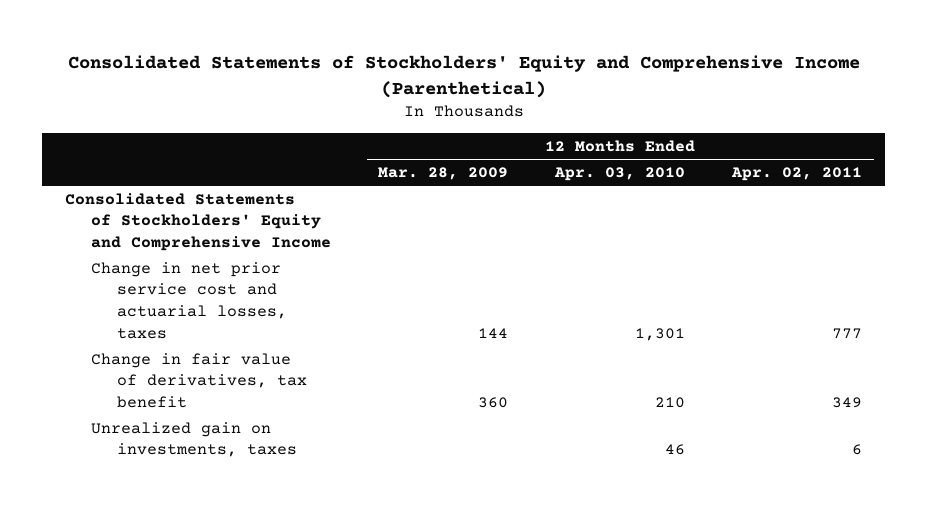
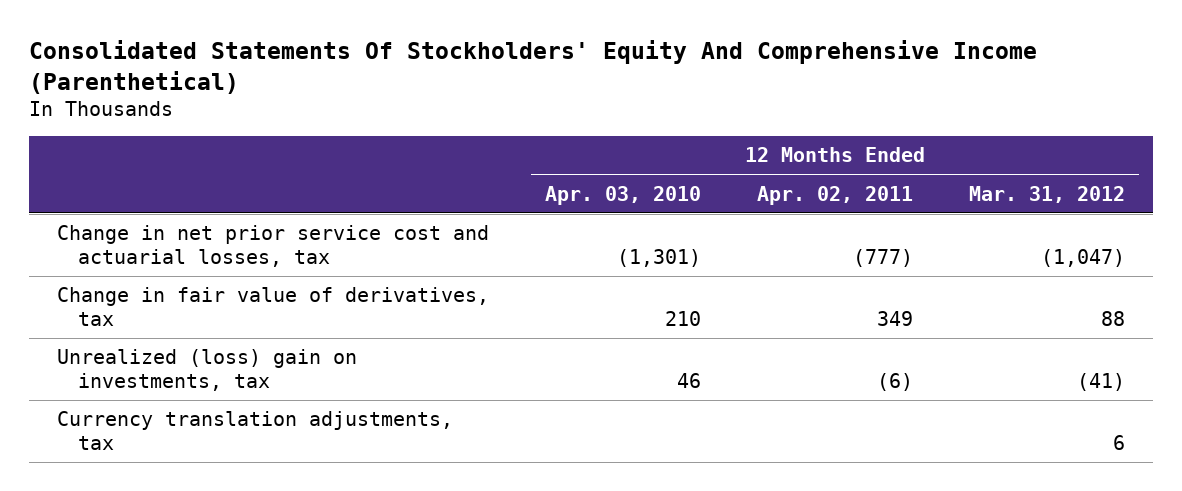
- Consolidated Statements of Stockholders' Equity and Comprehensive Income (Parenthetical)
+ Consolidated Statements Of Stockholders' Equity And Comprehensive Income (Parenthetical)
- | 12 Months Ended Mar. 28, 2009 | 12 Months Ended Apr. 03, 2010 | 12 Months Ended Apr. 02, 2011
+ | 12 Months Ended Apr. 03, 2010 | 12 Months Ended Apr. 02, 2011 | 12 Months Ended Mar. 31, 2012
- Consolidated Statements of Stockholders' Equity and Comprehensive Income
- Change in net prior service cost and actuarial losses, taxes | 144 | 1,301 | 777
- Change in fair value of derivatives, tax benefit | 360 | 210 | 349
- Unrealized gain on investments, taxes | | 46 | 6
+ Change in net prior service cost and actuarial losses, tax | (1,301) | (777) | (1,047)
+ Change in fair value of derivatives, tax | 210 | 349 | 88
+ Unrealized (loss) gain on investments, tax | 46 | (6) | (41)
+ Currency translation adjustments, tax | | | 6

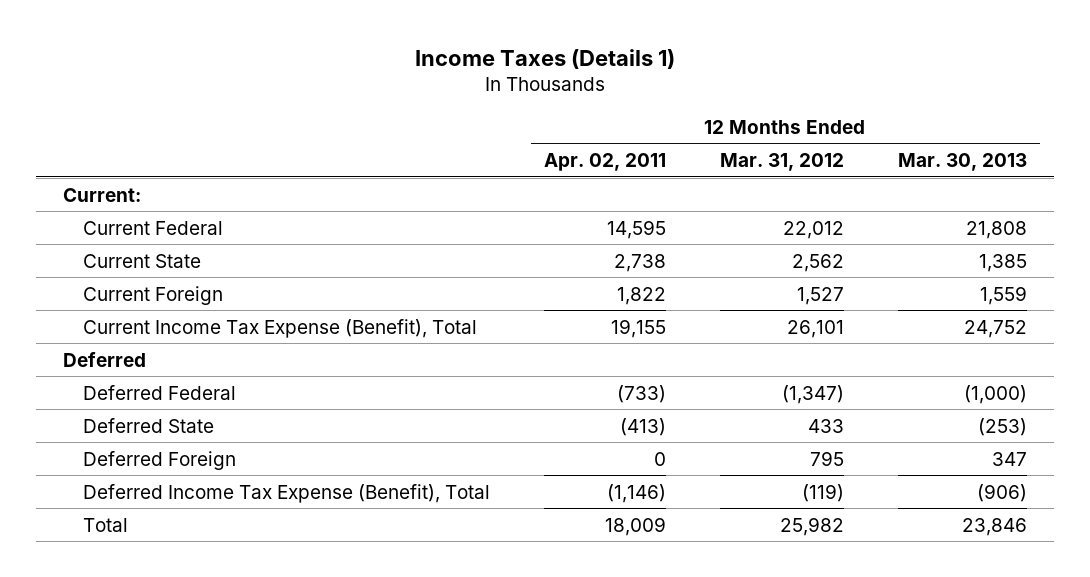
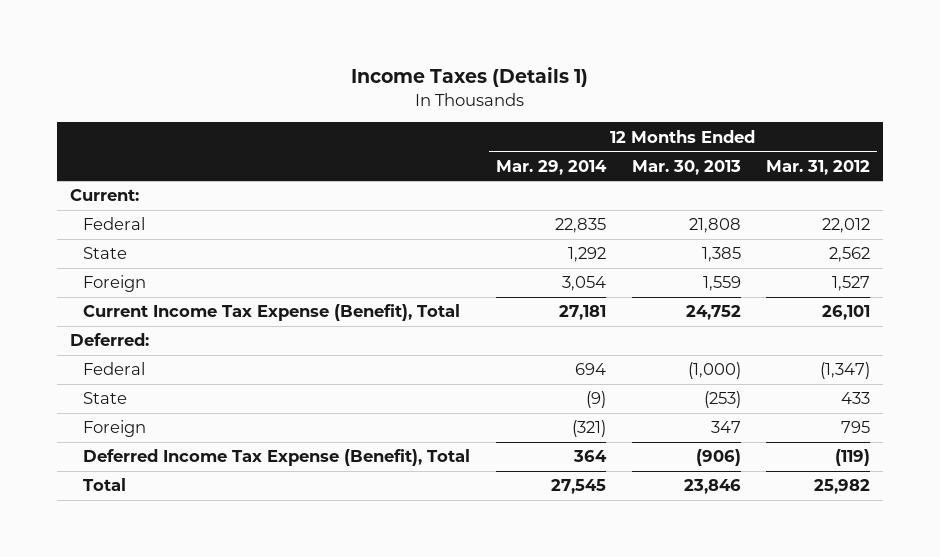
- | 12 Months Ended Apr. 02, 2011 | 12 Months Ended Mar. 31, 2012 | 12 Months Ended Mar. 30, 2013
+ | 12 Months Ended Mar. 29, 2014 | 12 Months Ended Mar. 30, 2013 | 12 Months Ended Mar. 31, 2012
- Current Federal | 14,595 | 22,012 | 21,808
- Current State | 2,738 | 2,562 | 1,385
- Current Foreign | 1,822 | 1,527 | 1,559
+ Federal | 22,835 | 21,808 | 22,012
+ State | 1,292 | 1,385 | 2,562
+ Foreign | 3,054 | 1,559 | 1,527
- Deferred
- Deferred Federal | (733) | (1,347) | (1,000)
- Deferred State | (413) | 433 | (253)
- Deferred Foreign | 0 | 795 | 347
+ Deferred:
+ Federal | 694 | (1,000) | (1,347)
+ State | (9) | (253) | 433
+ Foreign | (321) | 347 | 795

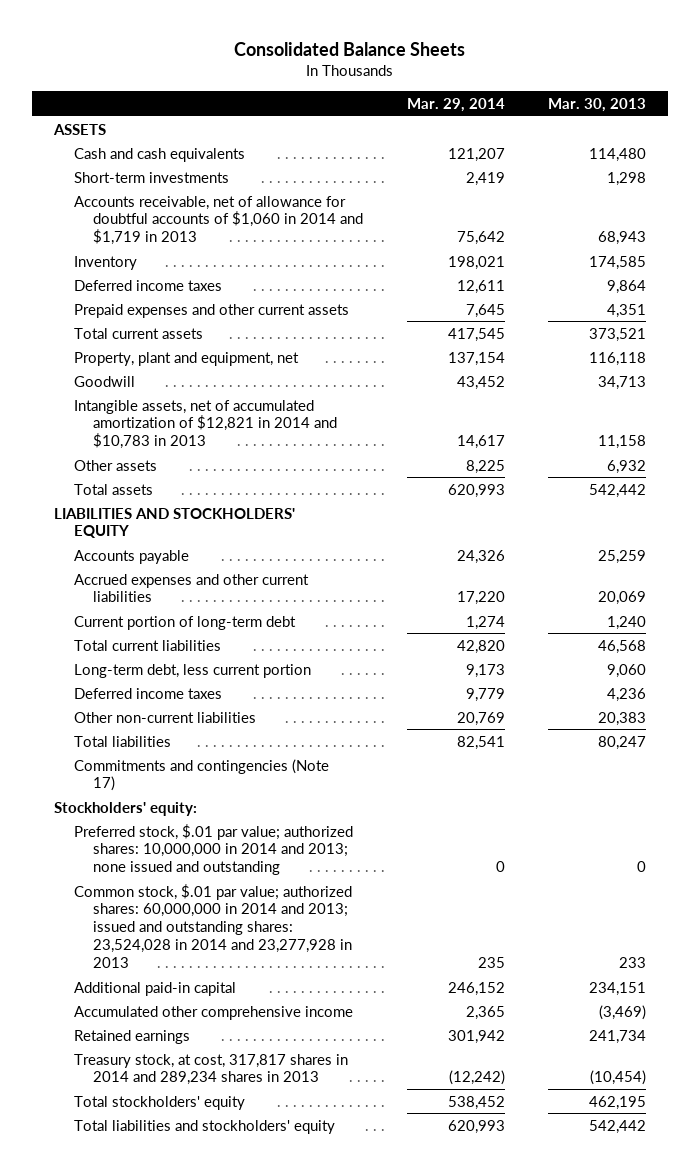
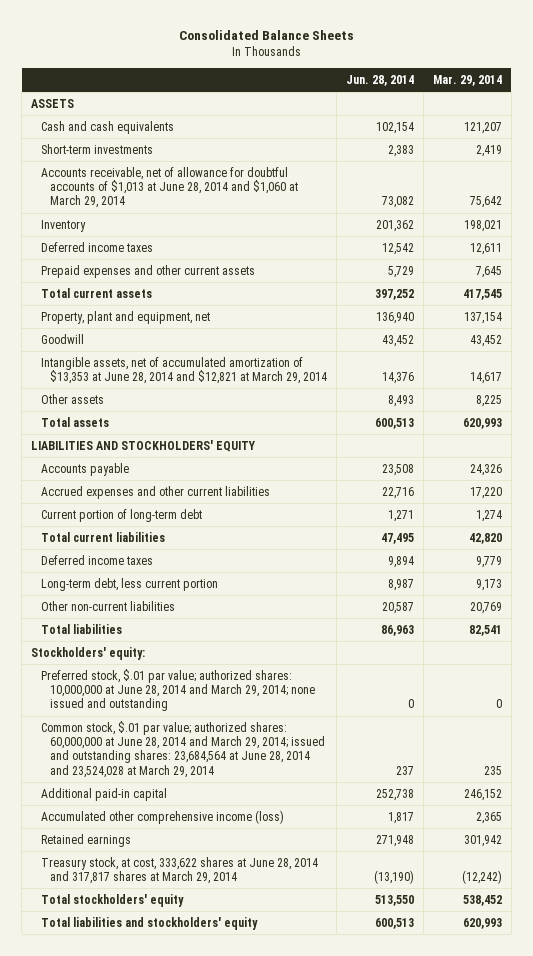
- | Mar. 29, 2014 | Mar. 30, 2013
+ | Jun. 28, 2014 | Mar. 29, 2014
- Accounts receivable, net of allowance for doubtful accounts of $1,060 in 2014 and $1,719 in 2013 | 75,642 | 68,943
+ Accounts receivable, net of allowance for doubtful accounts of $1,013 at June 28, 2014 and $1,060 at March 29, 2014 | 73,082 | 75,642
- Intangible assets, net of accumulated amortization of $12,821 in 2014 and $10,783 in 2013 | 14,617 | 11,158
+ Intangible assets, net of accumulated amortization of $13,353 at June 28, 2014 and $12,821 at March 29, 2014 | 14,376 | 14,617
moved down: Long-term debt, less current portion | 8,987 | 9,173
- Commitments and contingencies (Note 17)
- Preferred stock, $.01 par value; authorized shares: 10,000,000 in 2014 and 2013; none issued and outstanding | 0 | 0
- Common stock, $.01 par value; authorized shares: 60,000,000 in 2014 and 2013; issued and outstanding shares: 23,524,028 in 2014 and 23,277,928 in 2013 | 235 | 233
+ Preferred stock, $.01 par value; authorized shares: 10,000,000 at June 28, 2014 and March 29, 2014; none issued and outstanding | 0 | 0
+ Common stock, $.01 par value; authorized shares: 60,000,000 at June 28, 2014 and March 29, 2014; issued and outstanding shares: 23,684,564 at June 28, 2014 and 23,524,028 at March 29, 2014 | 237 | 235
- Accumulated other comprehensive income | 2,365 | (3,469)
+ Accumulated other comprehensive income (loss) | 1,817 | 2,365
- Treasury stock, at cost, 317,817 shares in 2014 and 289,234 shares in 2013 | (12,242) | (10,454)
+ Treasury stock, at cost, 333,622 shares at June 28, 2014 and 317,817 shares at March 29, 2014 | (13,190) | (12,242)

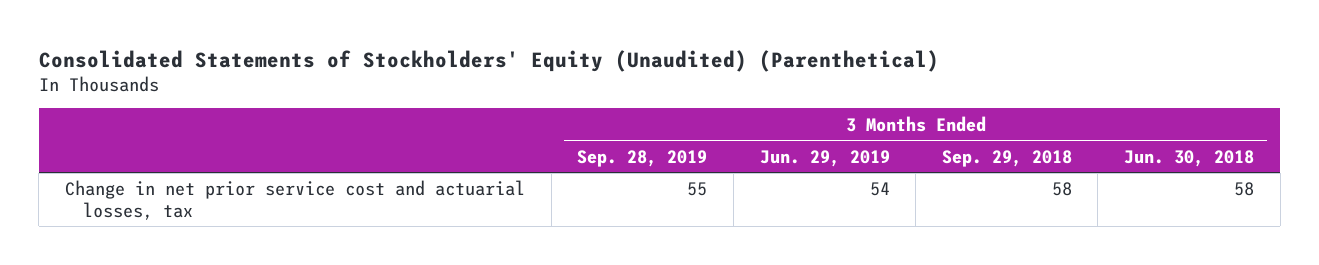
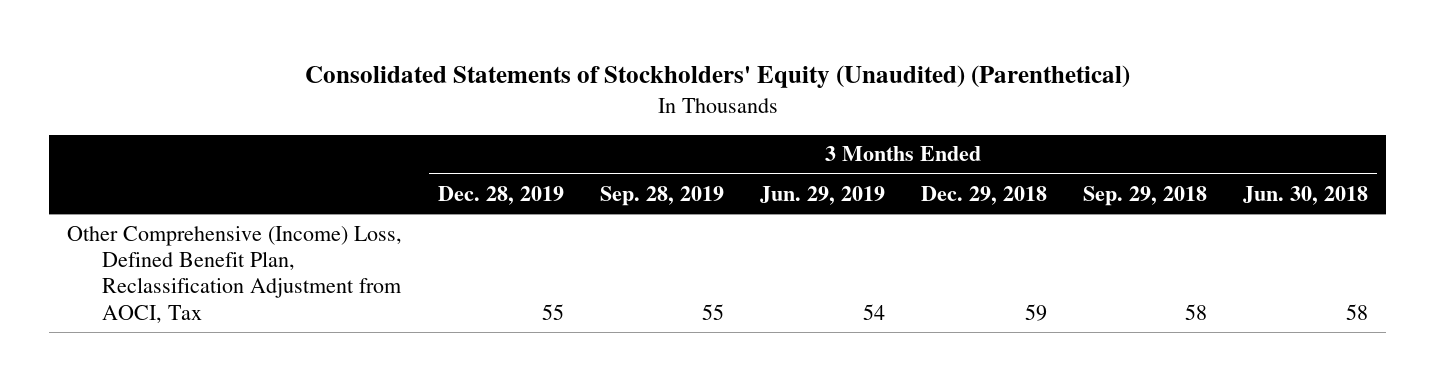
- | 3 Months Ended Sep. 28, 2019 | 3 Months Ended Jun. 29, 2019 | 3 Months Ended Sep. 29, 2018 | 3 Months Ended Jun. 30, 2018
+ | 3 Months Ended Dec. 28, 2019 | 3 Months Ended Sep. 28, 2019 | 3 Months Ended Jun. 29, 2019 | 3 Months Ended Dec. 29, 2018 | 3 Months Ended Sep. 29, 2018 | 3 Months Ended Jun. 30, 2018
- Change in net prior service cost and actuarial losses, tax | 55 | 54 | 58 | 58
+ Other Comprehensive (Income) Loss, Defined Benefit Plan, Reclassification Adjustment from AOCI, Tax | 55 | 55 | 54 | 59 | 58 | 58

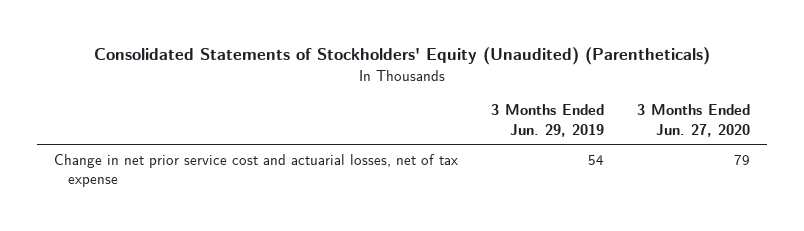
- Consolidated Statements of Stockholders' Equity (Unaudited) (Parenthetical)
+ Consolidated Statements of Stockholders' Equity (Unaudited) (Parentheticals)
- | 3 Months Ended Dec. 28, 2019 | 3 Months Ended Sep. 28, 2019 | 3 Months Ended Jun. 29, 2019 | 3 Months Ended Dec. 29, 2018 | 3 Months Ended Sep. 29, 2018 | 3 Months Ended Jun. 30, 2018
+ | 3 Months Ended Jun. 29, 2019 | 3 Months Ended Jun. 27, 2020
- Other Comprehensive (Income) Loss, Defined Benefit Plan, Reclassification Adjustment from AOCI, Tax | 55 | 55 | 54 | 59 | 58 | 58
+ Change in net prior service cost and actuarial losses, net of tax expense | 54 | 79

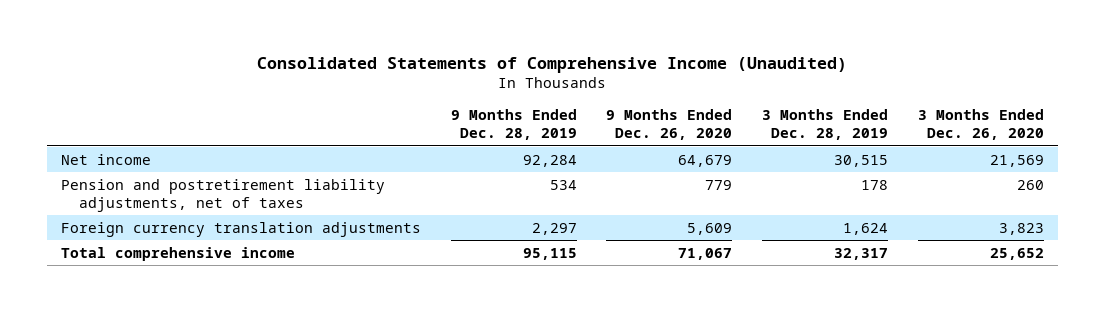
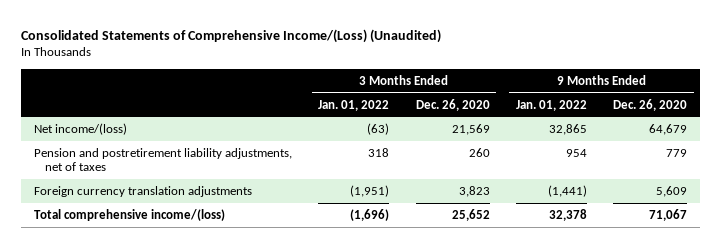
- Consolidated Statements of Comprehensive Income (Unaudited)
+ Consolidated Statements of Comprehensive Income/(Loss) (Unaudited)
- | 9 Months Ended Dec. 28, 2019 | 9 Months Ended Dec. 26, 2020 | 3 Months Ended Dec. 28, 2019 | 3 Months Ended Dec. 26, 2020
+ | 3 Months Ended Jan. 01, 2022 | 3 Months Ended Dec. 26, 2020 | 9 Months Ended Jan. 01, 2022 | 9 Months Ended Dec. 26, 2020
- Net income | 92,284 | 64,679 | 30,515 | 21,569
+ Net income/(loss) | (63) | 21,569 | 32,865 | 64,679
- Total comprehensive income | 95,115 | 71,067 | 32,317 | 25,652
+ Total comprehensive income/(loss) | (1,696) | 25,652 | 32,378 | 71,067

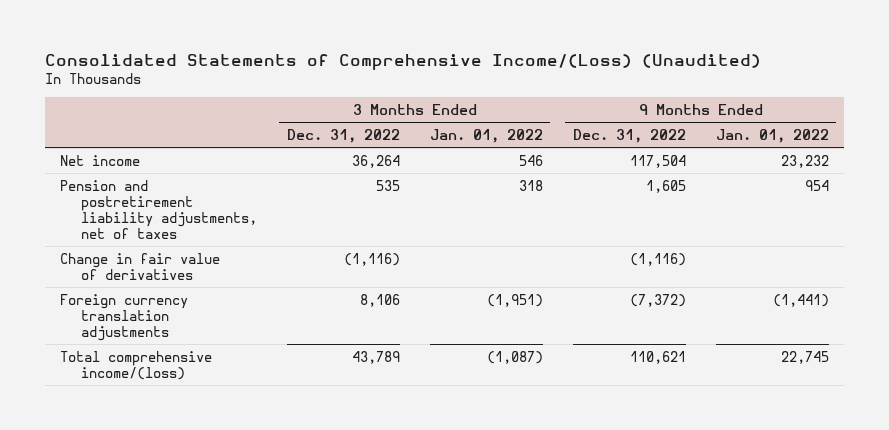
- | 3 Months Ended Jan. 01, 2022 | 3 Months Ended Dec. 26, 2020 | 9 Months Ended Jan. 01, 2022 | 9 Months Ended Dec. 26, 2020
+ | 3 Months Ended Dec. 31, 2022 | 3 Months Ended Jan. 01, 2022 | 9 Months Ended Dec. 31, 2022 | 9 Months Ended Jan. 01, 2022
- Net income/(loss) | (63) | 21,569 | 32,865 | 64,679
+ Net income | 36,264 | 546 | 117,504 | 23,232
+ Change in fair value of derivatives | (1,116) | | (1,116) |
- Total comprehensive income/(loss) | (1,696) | 25,652 | 32,378 | 71,067
+ Total comprehensive income/(loss) | 43,789 | (1,087) | 110,621 | 22,745

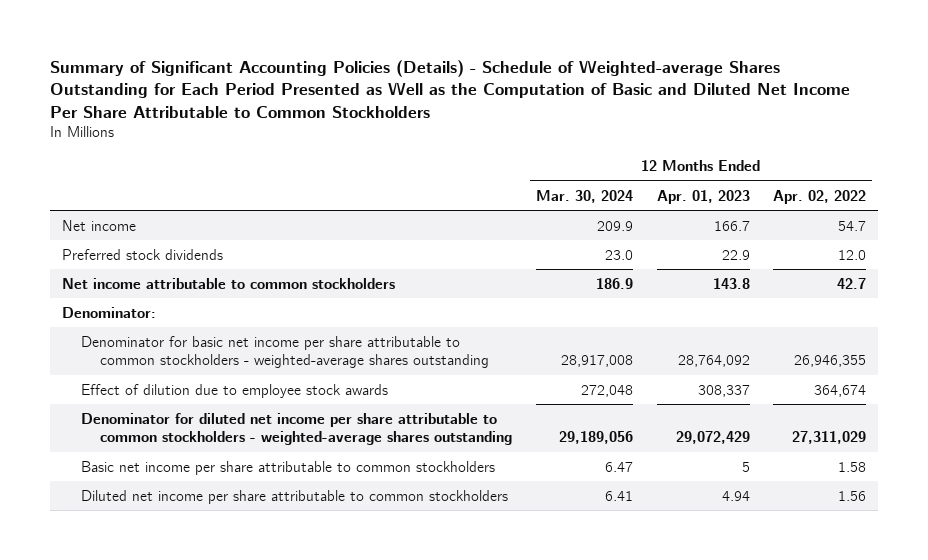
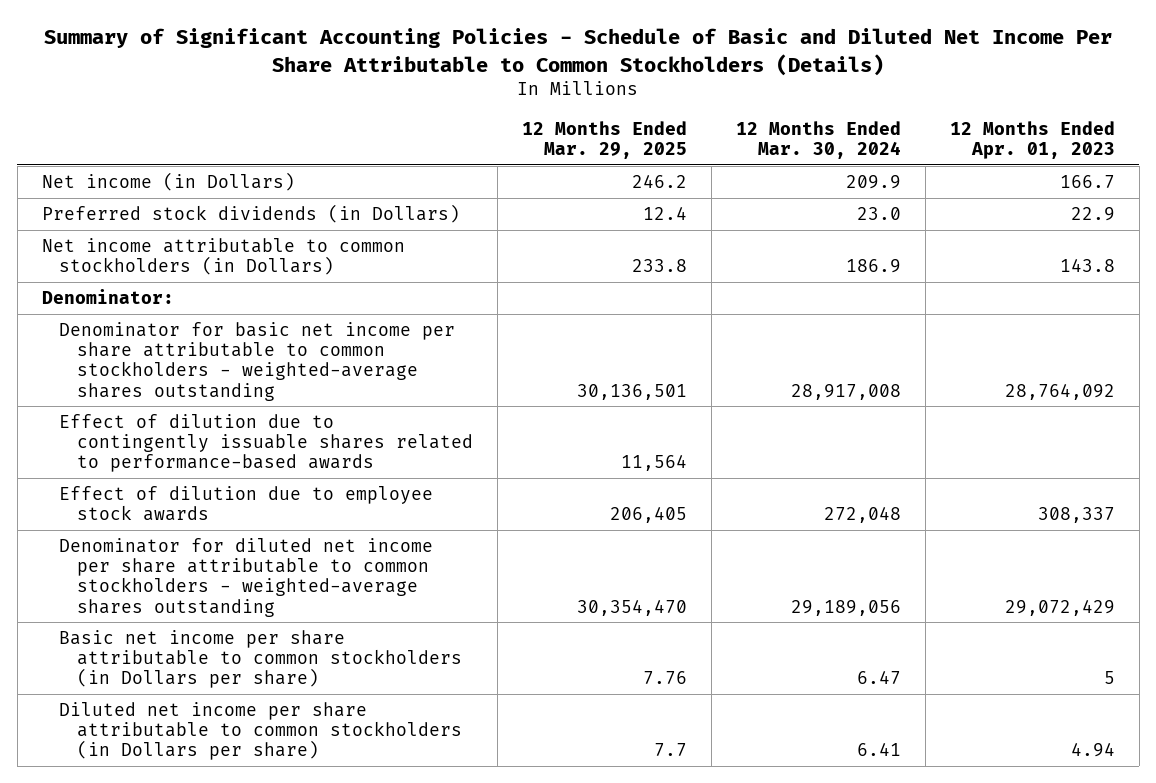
- Summary of Significant Accounting Policies (Details) - Schedule of Weighted-average Shares Outstanding for Each Period Presented as Well as the Computation of Basic and Diluted Net Income Per Share Attributable to Common Stockholders
+ Summary of Significant Accounting Policies - Schedule of Basic and Diluted Net Income Per Share Attributable to Common Stockholders (Details)
- | 12 Months Ended Mar. 30, 2024 | 12 Months Ended Apr. 01, 2023 | 12 Months Ended Apr. 02, 2022
+ | 12 Months Ended Mar. 29, 2025 | 12 Months Ended Mar. 30, 2024 | 12 Months Ended Apr. 01, 2023
- Net income | 209.9 | 166.7 | 54.7
- Preferred stock dividends | 23.0 | 22.9 | 12.0
- Net income attributable to common stockholders | 186.9 | 143.8 | 42.7
+ Net income (in Dollars) | 246.2 | 209.9 | 166.7
+ Preferred stock dividends (in Dollars) | 12.4 | 23.0 | 22.9
+ Net income attributable to common stockholders (in Dollars) | 233.8 | 186.9 | 143.8
+ Effect of dilution due to contingently issuable shares related to performance-based awards | 11,564 | |
- Basic net income per share attributable to common stockholders | 6.47 | 5 | 1.58
- Diluted net income per share attributable to common stockholders | 6.41 | 4.94 | 1.56
+ Basic net income per share attributable to common stockholders (in Dollars per share) | 7.76 | 6.47 | 5
+ Diluted net income per share attributable to common stockholders (in Dollars per share) | 7.7 | 6.41 | 4.94

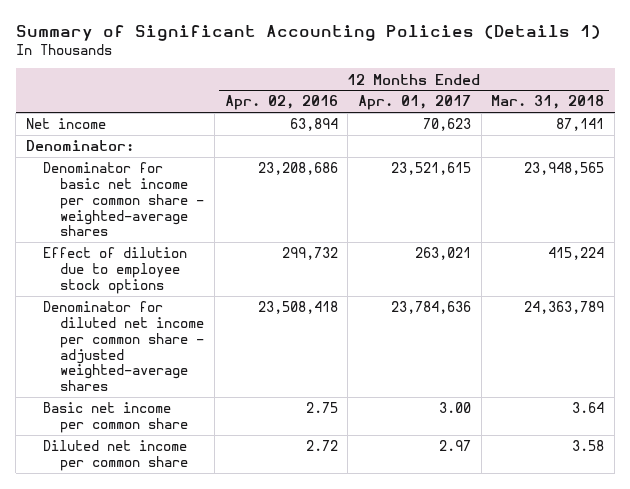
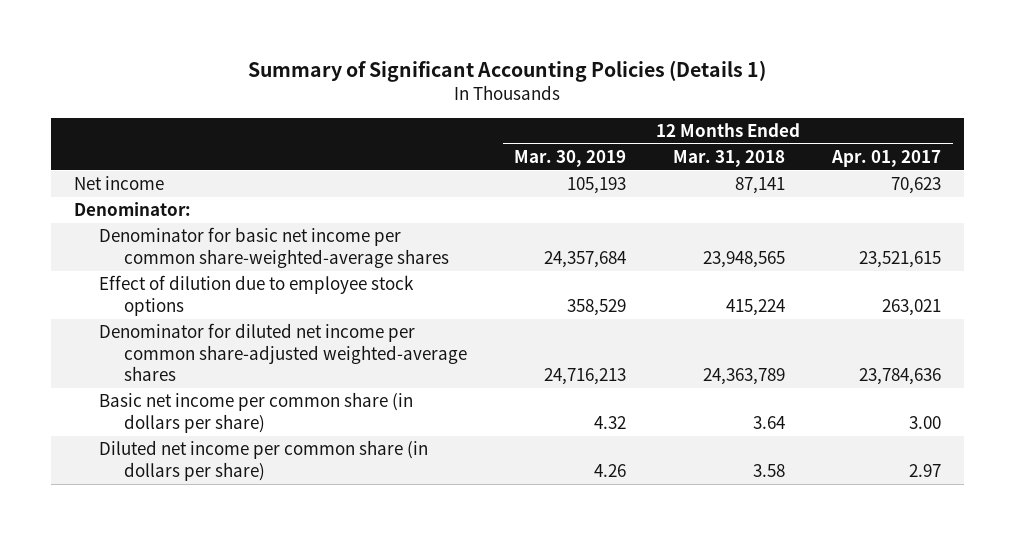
- | 12 Months Ended Apr. 02, 2016 | 12 Months Ended Apr. 01, 2017 | 12 Months Ended Mar. 31, 2018
+ | 12 Months Ended Mar. 30, 2019 | 12 Months Ended Mar. 31, 2018 | 12 Months Ended Apr. 01, 2017
- Denominator for basic net income per common share - weighted-average shares | 23,208,686 | 23,521,615 | 23,948,565
+ Denominator for basic net income per common share-weighted-average shares | 24,357,684 | 23,948,565 | 23,521,615
- Denominator for diluted net income per common share - adjusted weighted-average shares | 23,508,418 | 23,784,636 | 24,363,789
- Basic net income per common share | 2.75 | 3.00 | 3.64
- Diluted net income per common share | 2.72 | 2.97 | 3.58
+ Denominator for diluted net income per common share-adjusted weighted-average shares | 24,716,213 | 24,363,789 | 23,784,636
+ Basic net income per common share (in dollars per share) | 4.32 | 3.64 | 3.00
+ Diluted net income per common share (in dollars per share) | 4.26 | 3.58 | 2.97

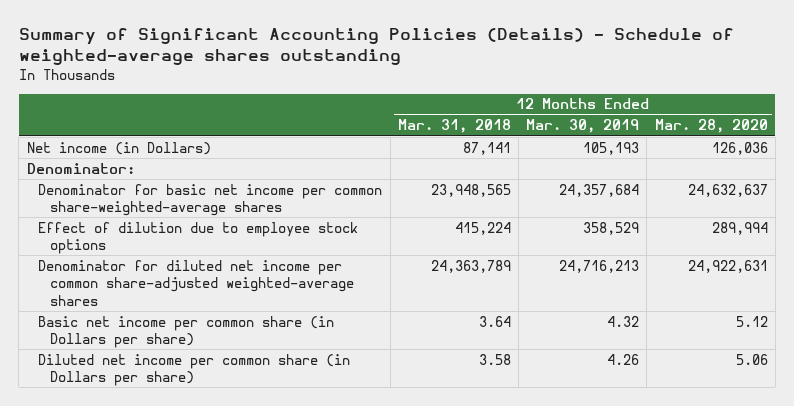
- Summary of Significant Accounting Policies (Details 1)
+ Summary of Significant Accounting Policies (Details) - Schedule of weighted-average shares outstanding
- | 12 Months Ended Mar. 30, 2019 | 12 Months Ended Mar. 31, 2018 | 12 Months Ended Apr. 01, 2017
+ | 12 Months Ended Mar. 31, 2018 | 12 Months Ended Mar. 30, 2019 | 12 Months Ended Mar. 28, 2020
- Net income | 105,193 | 87,141 | 70,623
+ Net income (in Dollars) | 87,141 | 105,193 | 126,036
- Basic net income per common share (in dollars per share) | 4.32 | 3.64 | 3.00
- Diluted net income per common share (in dollars per share) | 4.26 | 3.58 | 2.97
+ Basic net income per common share (in Dollars per share) | 3.64 | 4.32 | 5.12
+ Diluted net income per common share (in Dollars per share) | 3.58 | 4.26 | 5.06

